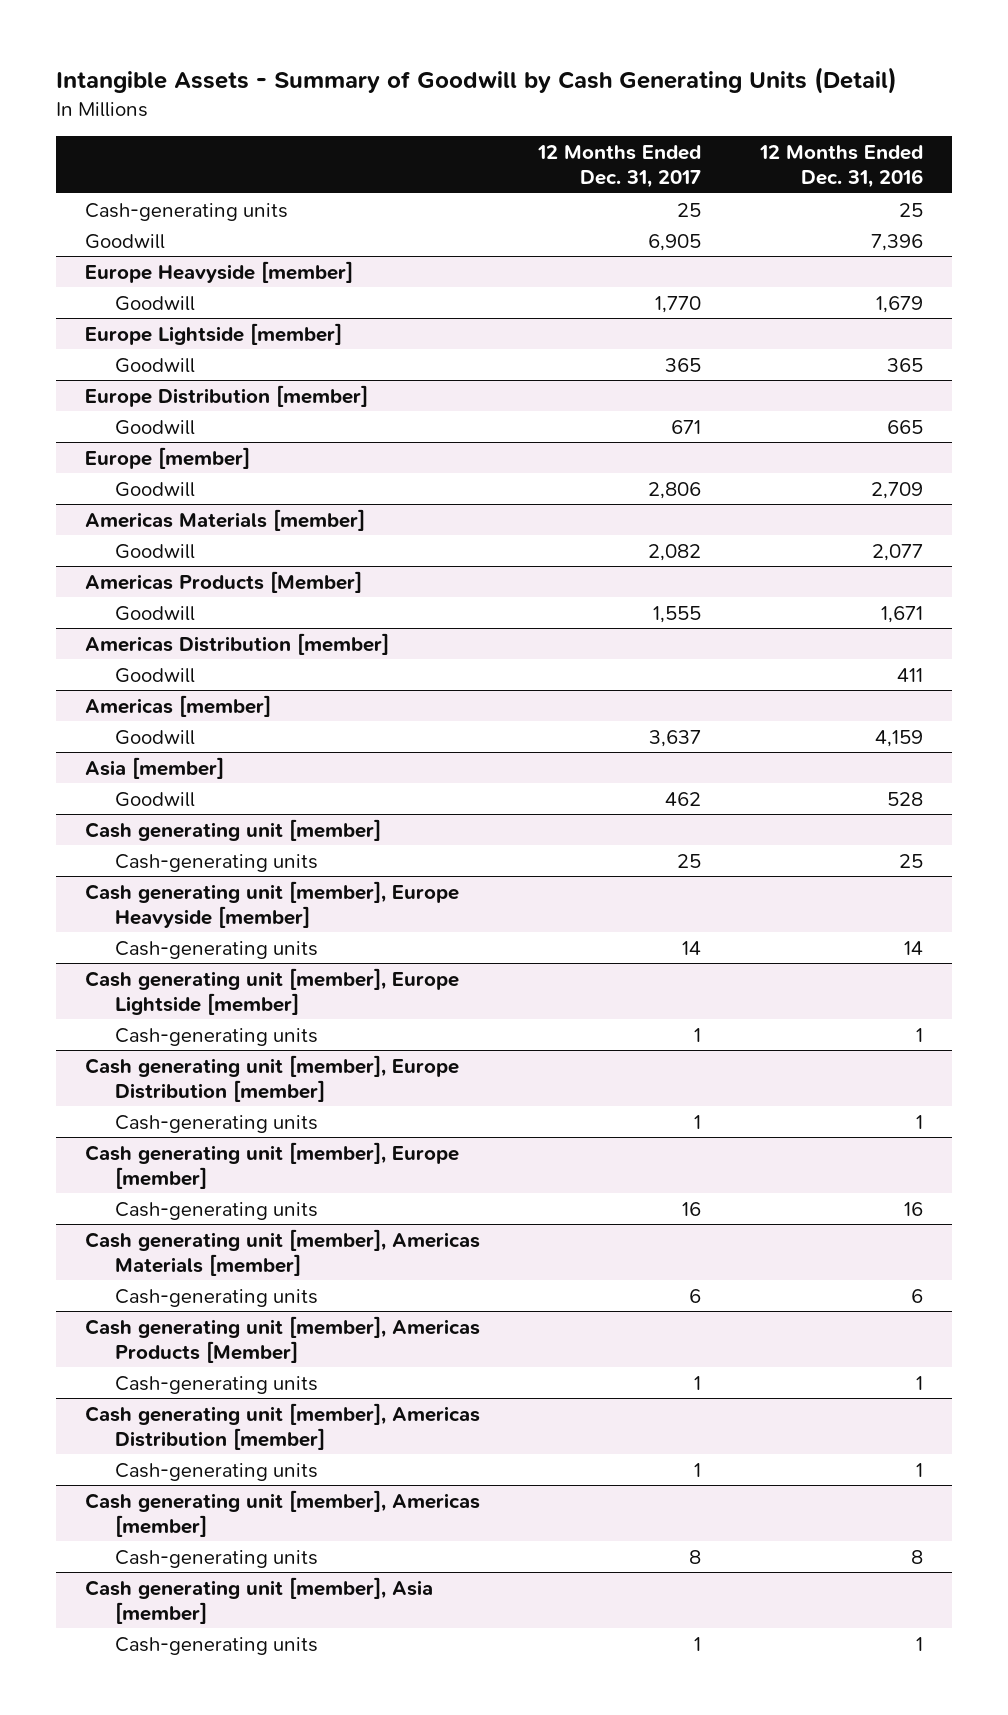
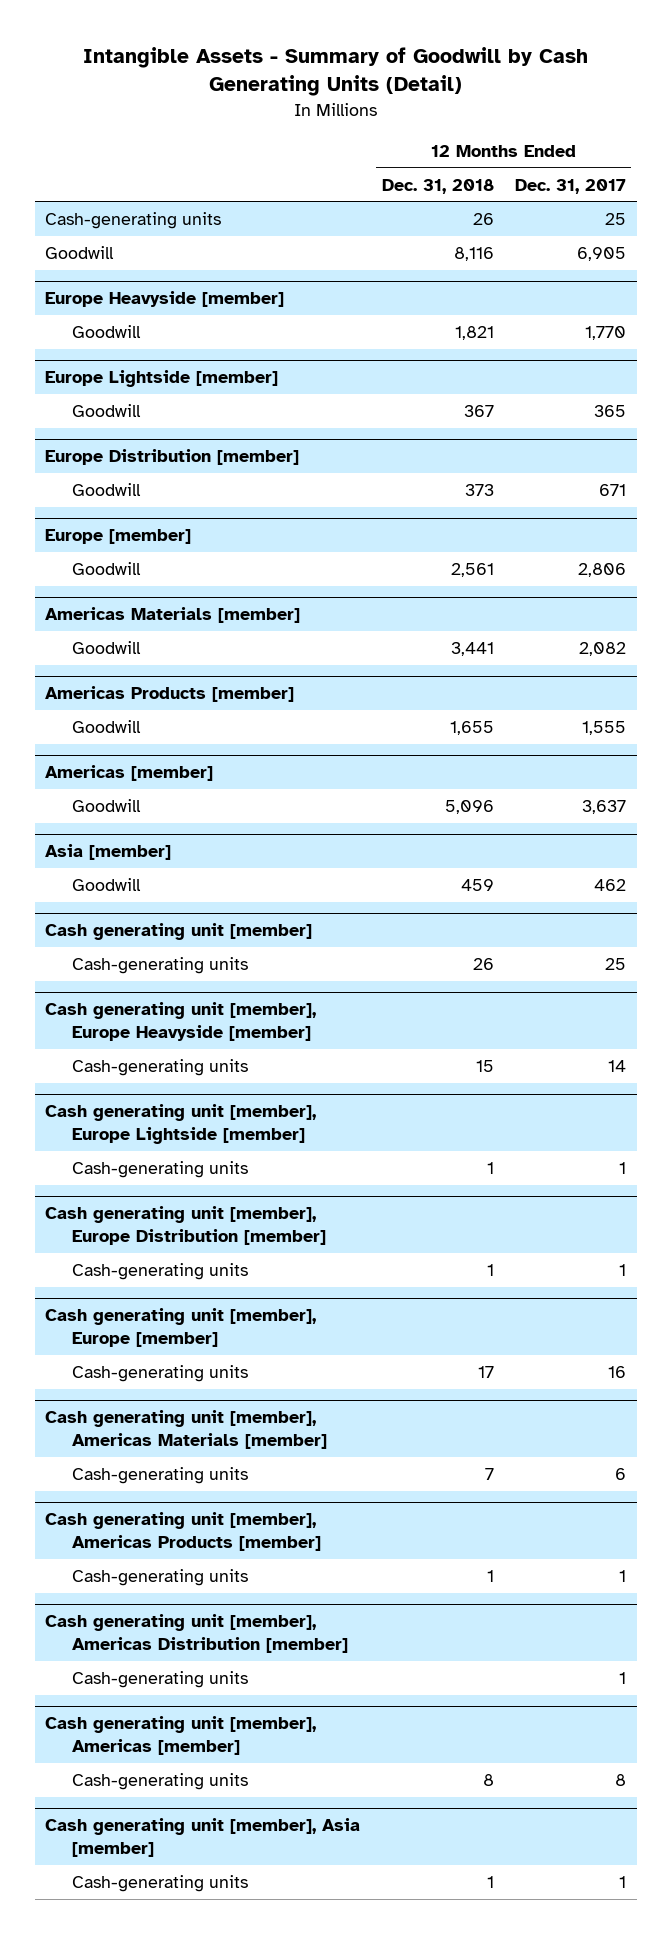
- | 12 Months Ended Dec. 31, 2017 | 12 Months Ended Dec. 31, 2016
+ | 12 Months Ended Dec. 31, 2018 | 12 Months Ended Dec. 31, 2017
- Americas Products [Member]
+ Americas Products [member]
- Americas Distribution [member]
- Goodwill | | 411
- Cash generating unit [member], Americas Products [Member]
+ Cash generating unit [member], Americas Products [member]

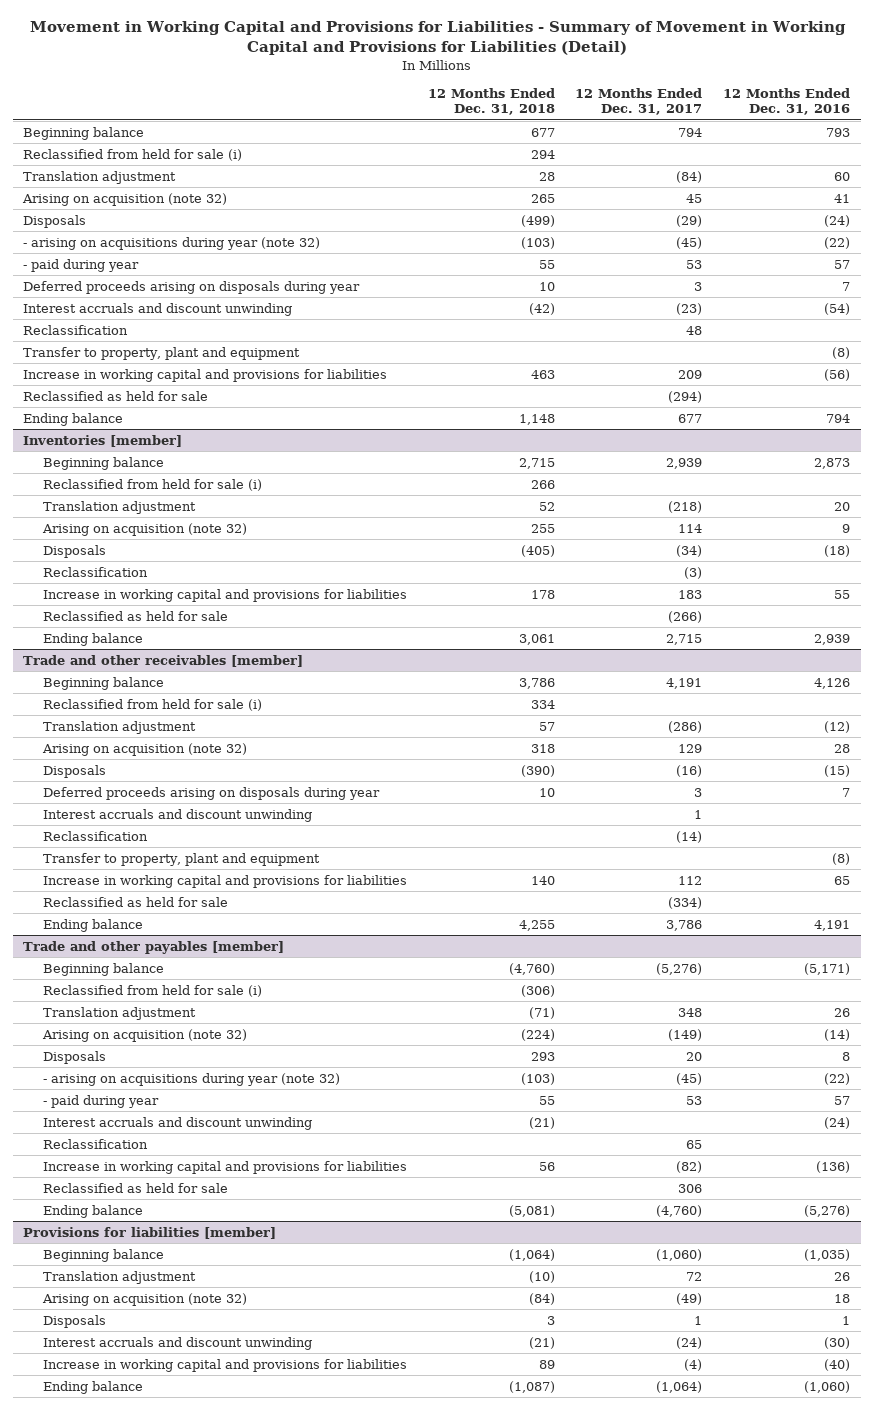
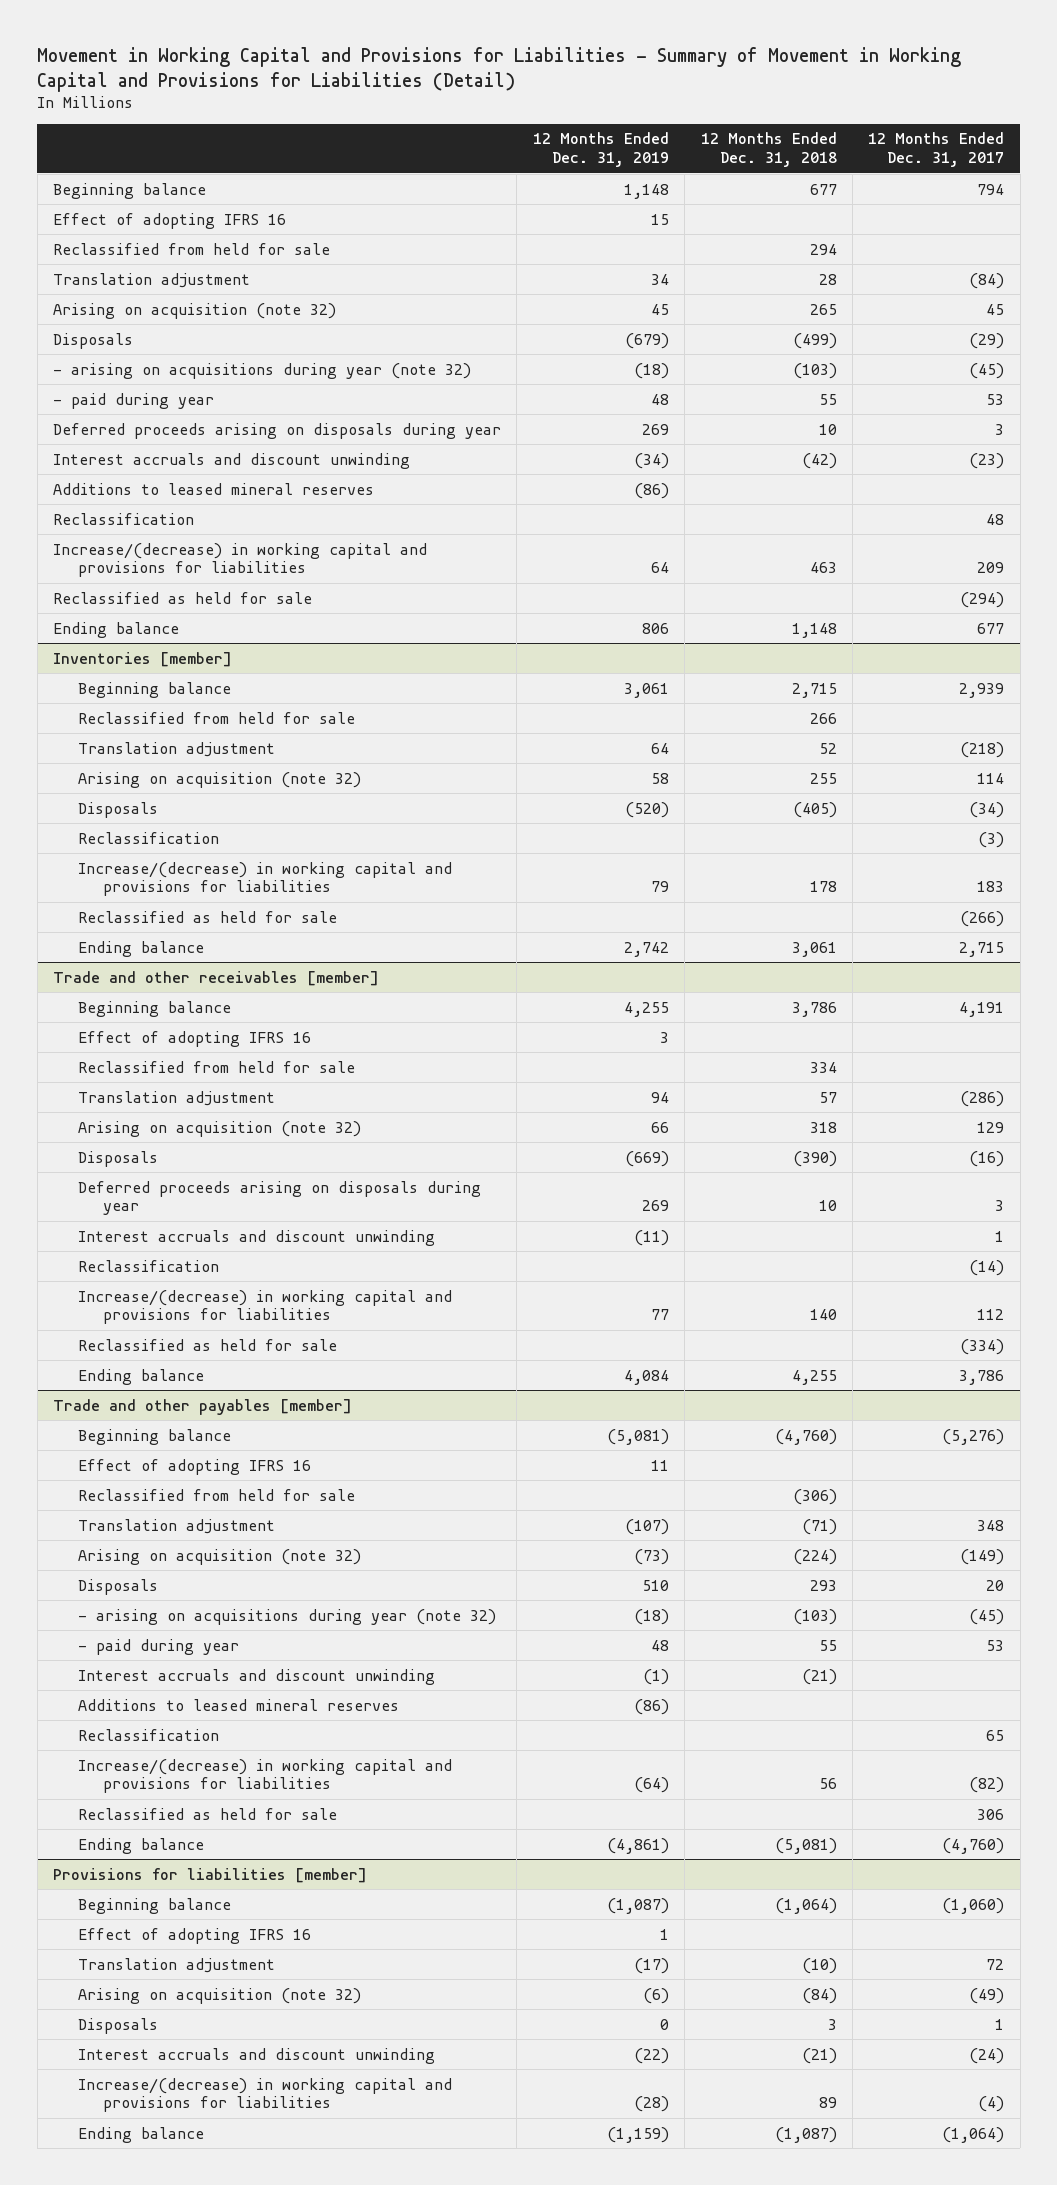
- | 12 Months Ended Dec. 31, 2018 | 12 Months Ended Dec. 31, 2017 | 12 Months Ended Dec. 31, 2016
+ | 12 Months Ended Dec. 31, 2019 | 12 Months Ended Dec. 31, 2018 | 12 Months Ended Dec. 31, 2017
- Reclassified from held for sale (i) | 294 | |
+ Effect of adopting IFRS 16 | 15 | |
+ Reclassified from held for sale | | 294 |
+ Additions to leased mineral reserves | (86) | |
- Transfer to property, plant and equipment | | | (8)
- Increase in working capital and provisions for liabilities | 463 | 209 | (56)
+ Increase/(decrease) in working capital and provisions for liabilities | 64 | 463 | 209
@ Inventories [member]
- Reclassified from held for sale (i) | 266 | |
+ Reclassified from held for sale | | 266 |
- Increase in working capital and provisions for liabilities | 178 | 183 | 55
+ Increase/(decrease) in working capital and provisions for liabilities | 79 | 178 | 183
@ Trade and other receivables [member]
- Reclassified from held for sale (i) | 334 | |
+ Effect of adopting IFRS 16 | 3 | |
+ Reclassified from held for sale | | 334 |
- Transfer to property, plant and equipment | | | (8)
- Increase in working capital and provisions for liabilities | 140 | 112 | 65
+ Increase/(decrease) in working capital and provisions for liabilities | 77 | 140 | 112
@ Trade and other payables [member]
- Reclassified from held for sale (i) | (306) | |
+ Effect of adopting IFRS 16 | 11 | |
+ Reclassified from held for sale | | (306) |
+ Additions to leased mineral reserves | (86) | |
- Increase in working capital and provisions for liabilities | 56 | (82) | (136)
+ Increase/(decrease) in working capital and provisions for liabilities | (64) | 56 | (82)
@ Provisions for liabilities [member]
+ Effect of adopting IFRS 16 | 1 | |
- Increase in working capital and provisions for liabilities | 89 | (4) | (40)
+ Increase/(decrease) in working capital and provisions for liabilities | (28) | 89 | (4)

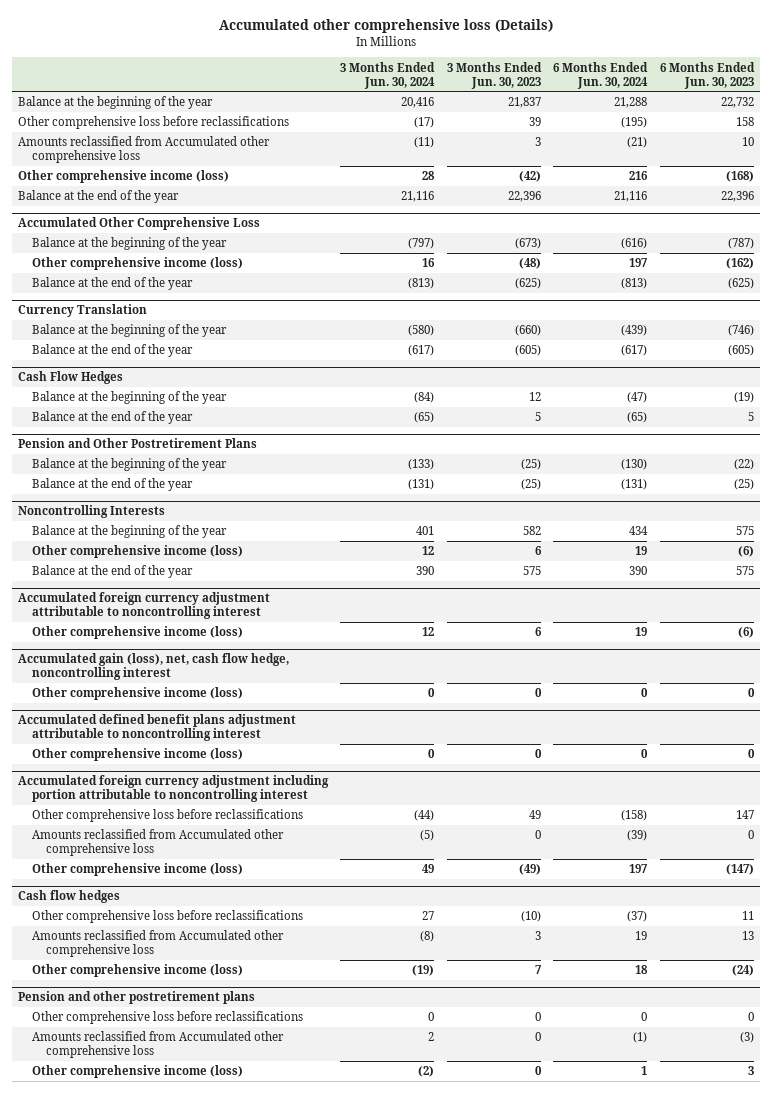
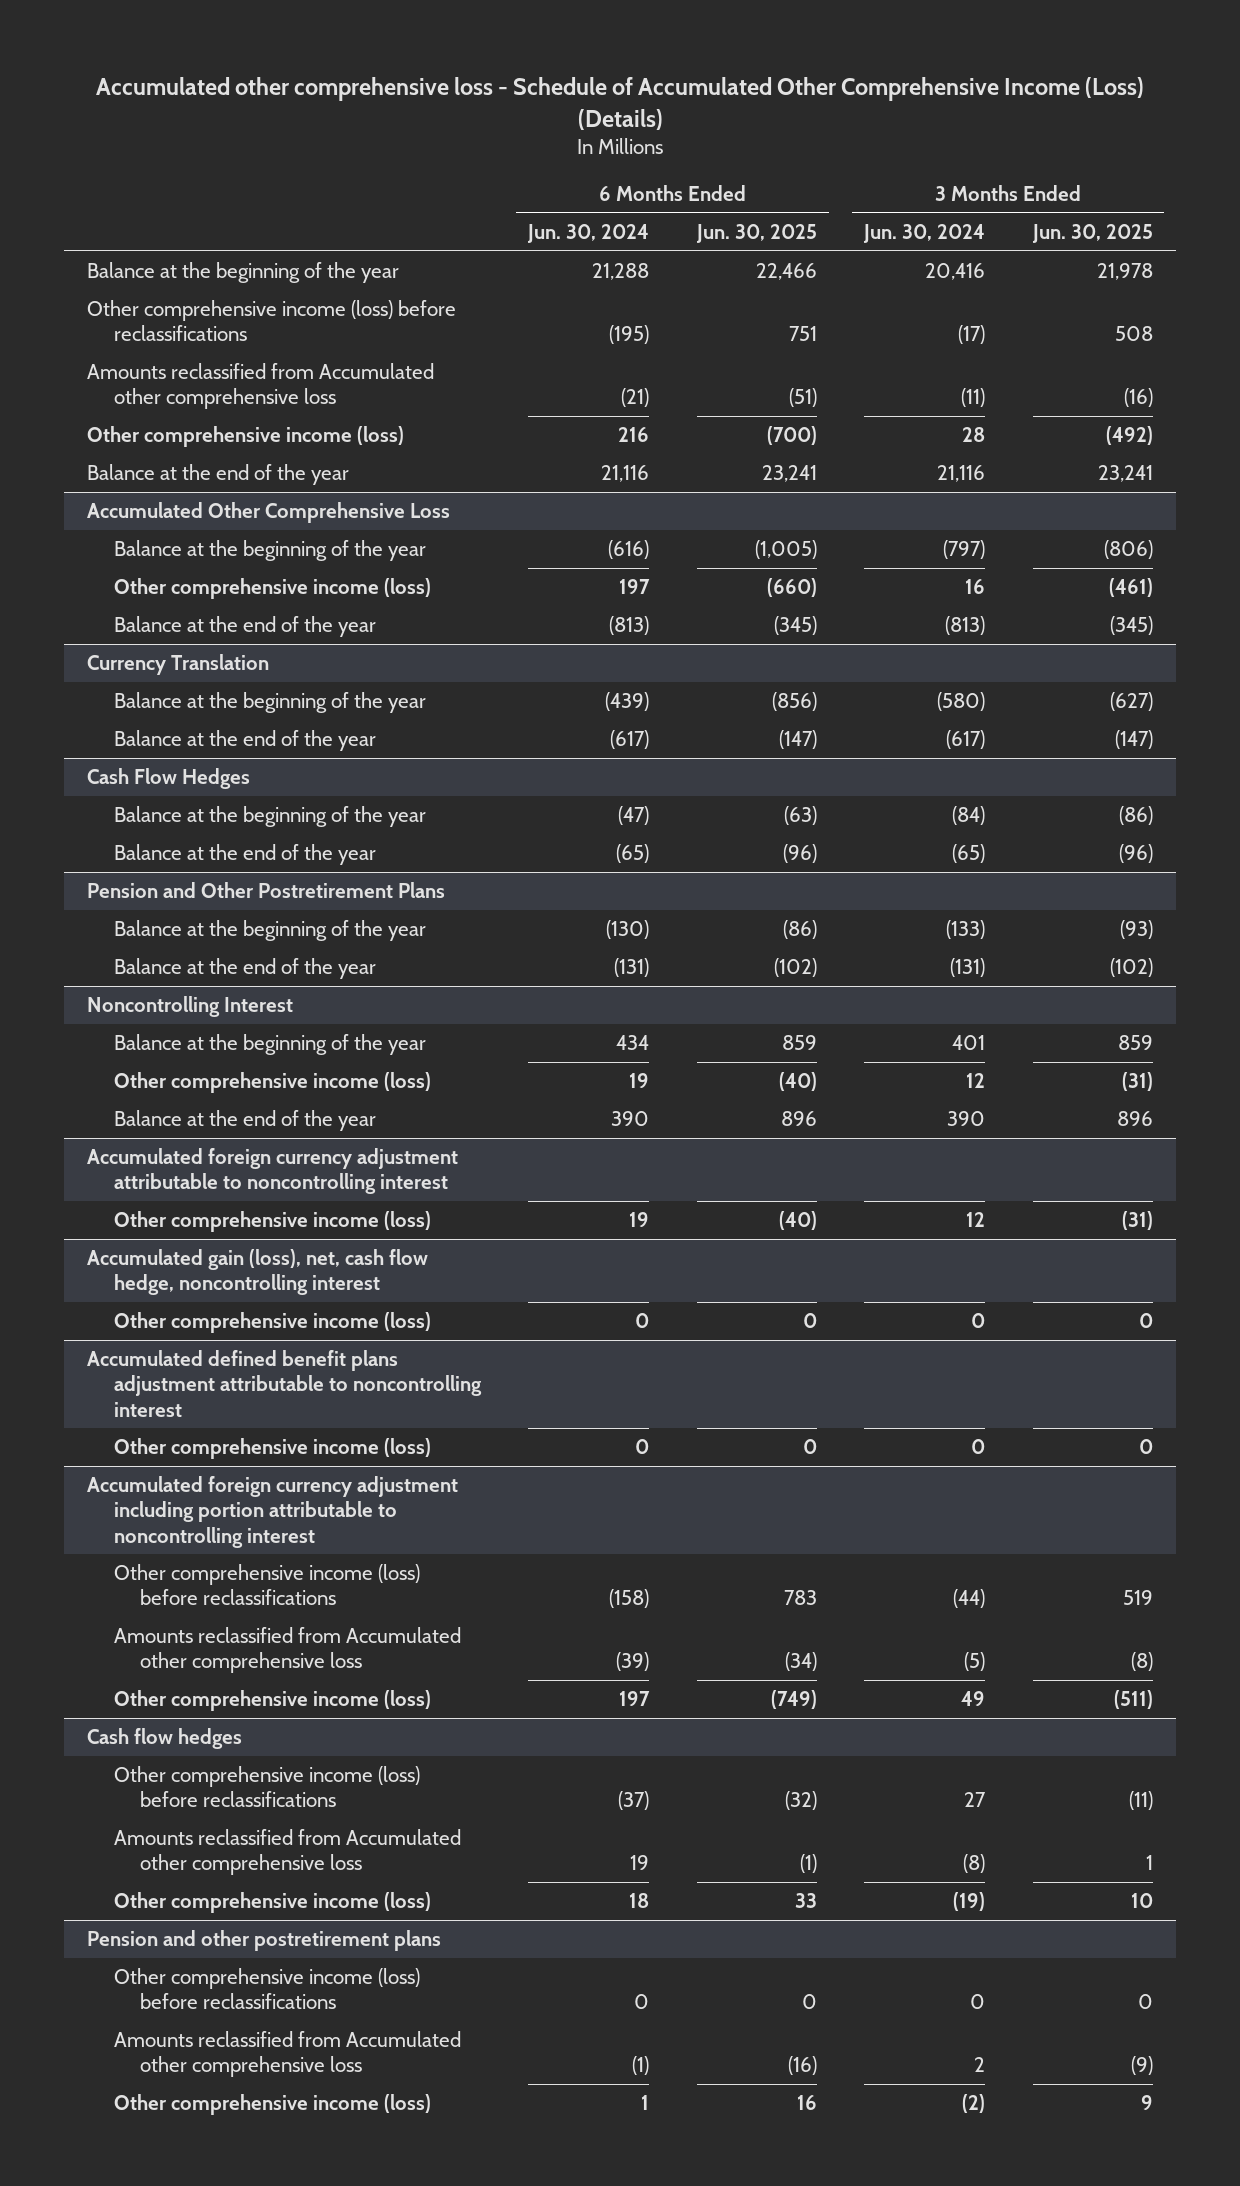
- Accumulated other comprehensive loss (Details)
+ Accumulated other comprehensive loss - Schedule of Accumulated Other Comprehensive Income (Loss) (Details)
- | 3 Months Ended Jun. 30, 2024 | 3 Months Ended Jun. 30, 2023 | 6 Months Ended Jun. 30, 2024 | 6 Months Ended Jun. 30, 2023
+ | 6 Months Ended Jun. 30, 2024 | 6 Months Ended Jun. 30, 2025 | 3 Months Ended Jun. 30, 2024 | 3 Months Ended Jun. 30, 2025
- Other comprehensive loss before reclassifications | (17) | 39 | (195) | 158
+ Other comprehensive income (loss) before reclassifications | (195) | 751 | (17) | 508
- Noncontrolling Interests
+ Noncontrolling Interest
@ Accumulated foreign currency adjustment including portion attributable to noncontrolling interest
- Other comprehensive loss before reclassifications | (44) | 49 | (158) | 147
+ Other comprehensive income (loss) before reclassifications | (158) | 783 | (44) | 519
@ Cash flow hedges
- Other comprehensive loss before reclassifications | 27 | (10) | (37) | 11
+ Other comprehensive income (loss) before reclassifications | (37) | (32) | 27 | (11)
@ Pension and other postretirement plans
- Other comprehensive loss before reclassifications | 0 | 0 | 0 | 0
+ Other comprehensive income (loss) before reclassifications | 0 | 0 | 0 | 0

